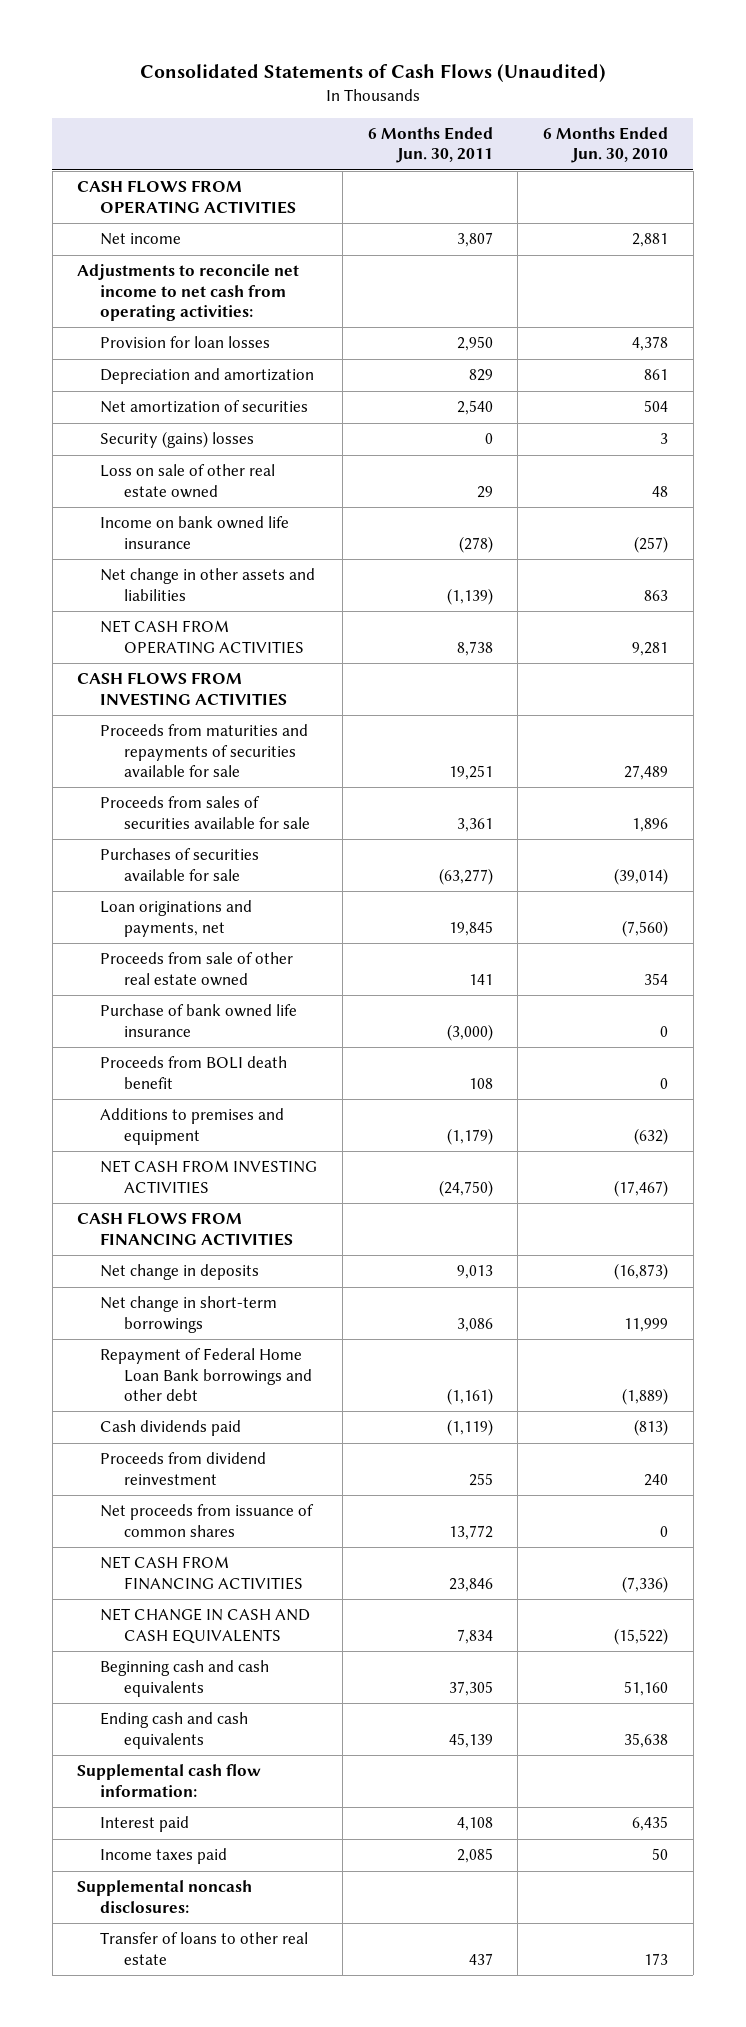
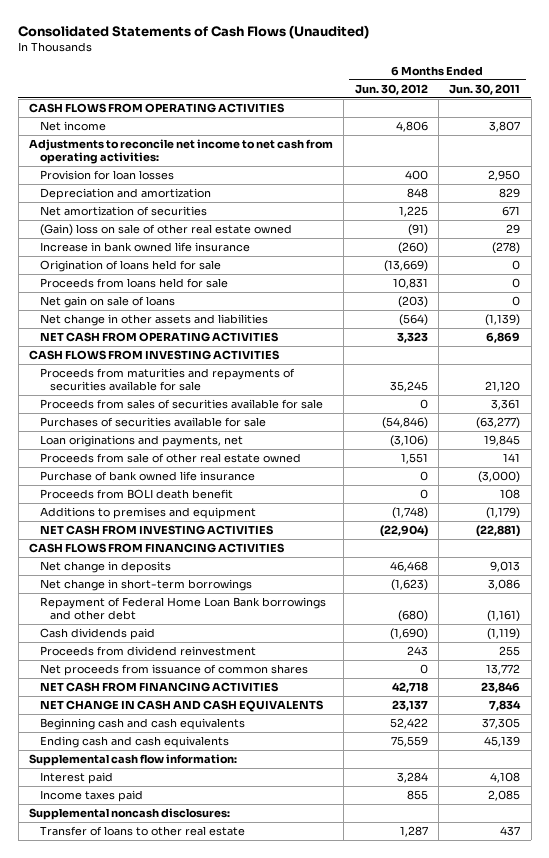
- | 6 Months Ended Jun. 30, 2011 | 6 Months Ended Jun. 30, 2010
+ | 6 Months Ended Jun. 30, 2012 | 6 Months Ended Jun. 30, 2011
- Net amortization of securities | 2,540 | 504
- Security (gains) losses | 0 | 3
- Loss on sale of other real estate owned | 29 | 48
- Income on bank owned life insurance | (278) | (257)
+ Net amortization of securities | 1,225 | 671
+ (Gain) loss on sale of other real estate owned | (91) | 29
+ Increase in bank owned life insurance | (260) | (278)
+ Origination of loans held for sale | (13,669) | 0
+ Proceeds from loans held for sale | 10,831 | 0
+ Net gain on sale of loans | (203) | 0
- NET CASH FROM OPERATING ACTIVITIES | 8,738 | 9,281
+ NET CASH FROM OPERATING ACTIVITIES | 3,323 | 6,869
- Proceeds from maturities and repayments of securities available for sale | 19,251 | 27,489
+ Proceeds from maturities and repayments of securities available for sale | 35,245 | 21,120
- NET CASH FROM INVESTING ACTIVITIES | (24,750) | (17,467)
+ NET CASH FROM INVESTING ACTIVITIES | (22,904) | (22,881)

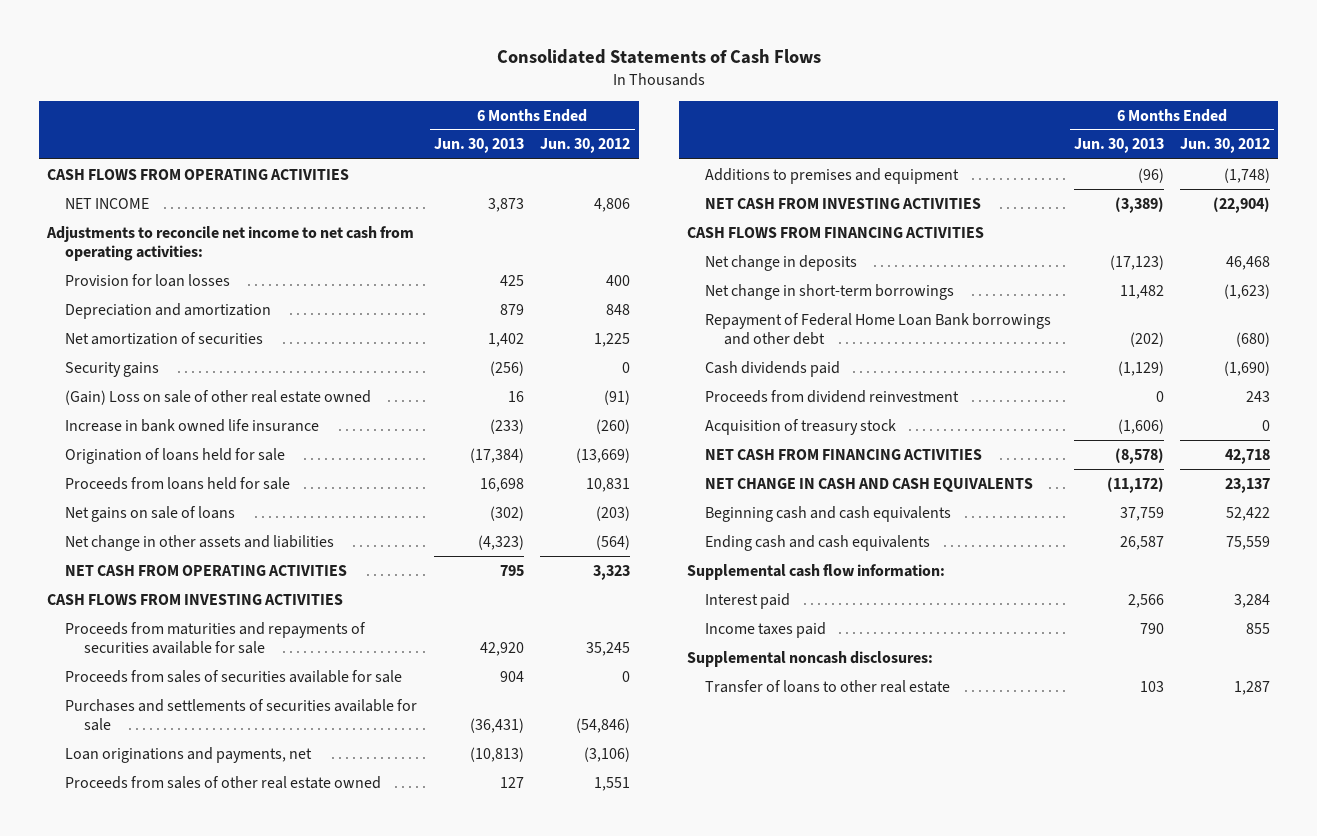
- Consolidated Statements of Cash Flows (Unaudited)
+ Consolidated Statements of Cash Flows
- | 6 Months Ended Jun. 30, 2012 | 6 Months Ended Jun. 30, 2011
+ | 6 Months Ended Jun. 30, 2013 | 6 Months Ended Jun. 30, 2012
- Net income | 4,806 | 3,807
+ NET INCOME | 3,873 | 4,806
- (Gain) loss on sale of other real estate owned | (91) | 29
+ Security gains | (256) | 0
+ (Gain) Loss on sale of other real estate owned | 16 | (91)
- Net gain on sale of loans | (203) | 0
+ Net gains on sale of loans | (302) | (203)
- Purchases of securities available for sale | (54,846) | (63,277)
+ Purchases and settlements of securities available for sale | (36,431) | (54,846)
- Proceeds from sale of other real estate owned | 1,551 | 141
- Purchase of bank owned life insurance | 0 | (3,000)
- Proceeds from BOLI death benefit | 0 | 108
+ Proceeds from sales of other real estate owned | 127 | 1,551
- Net proceeds from issuance of common shares | 0 | 13,772
+ Acquisition of treasury stock | (1,606) | 0

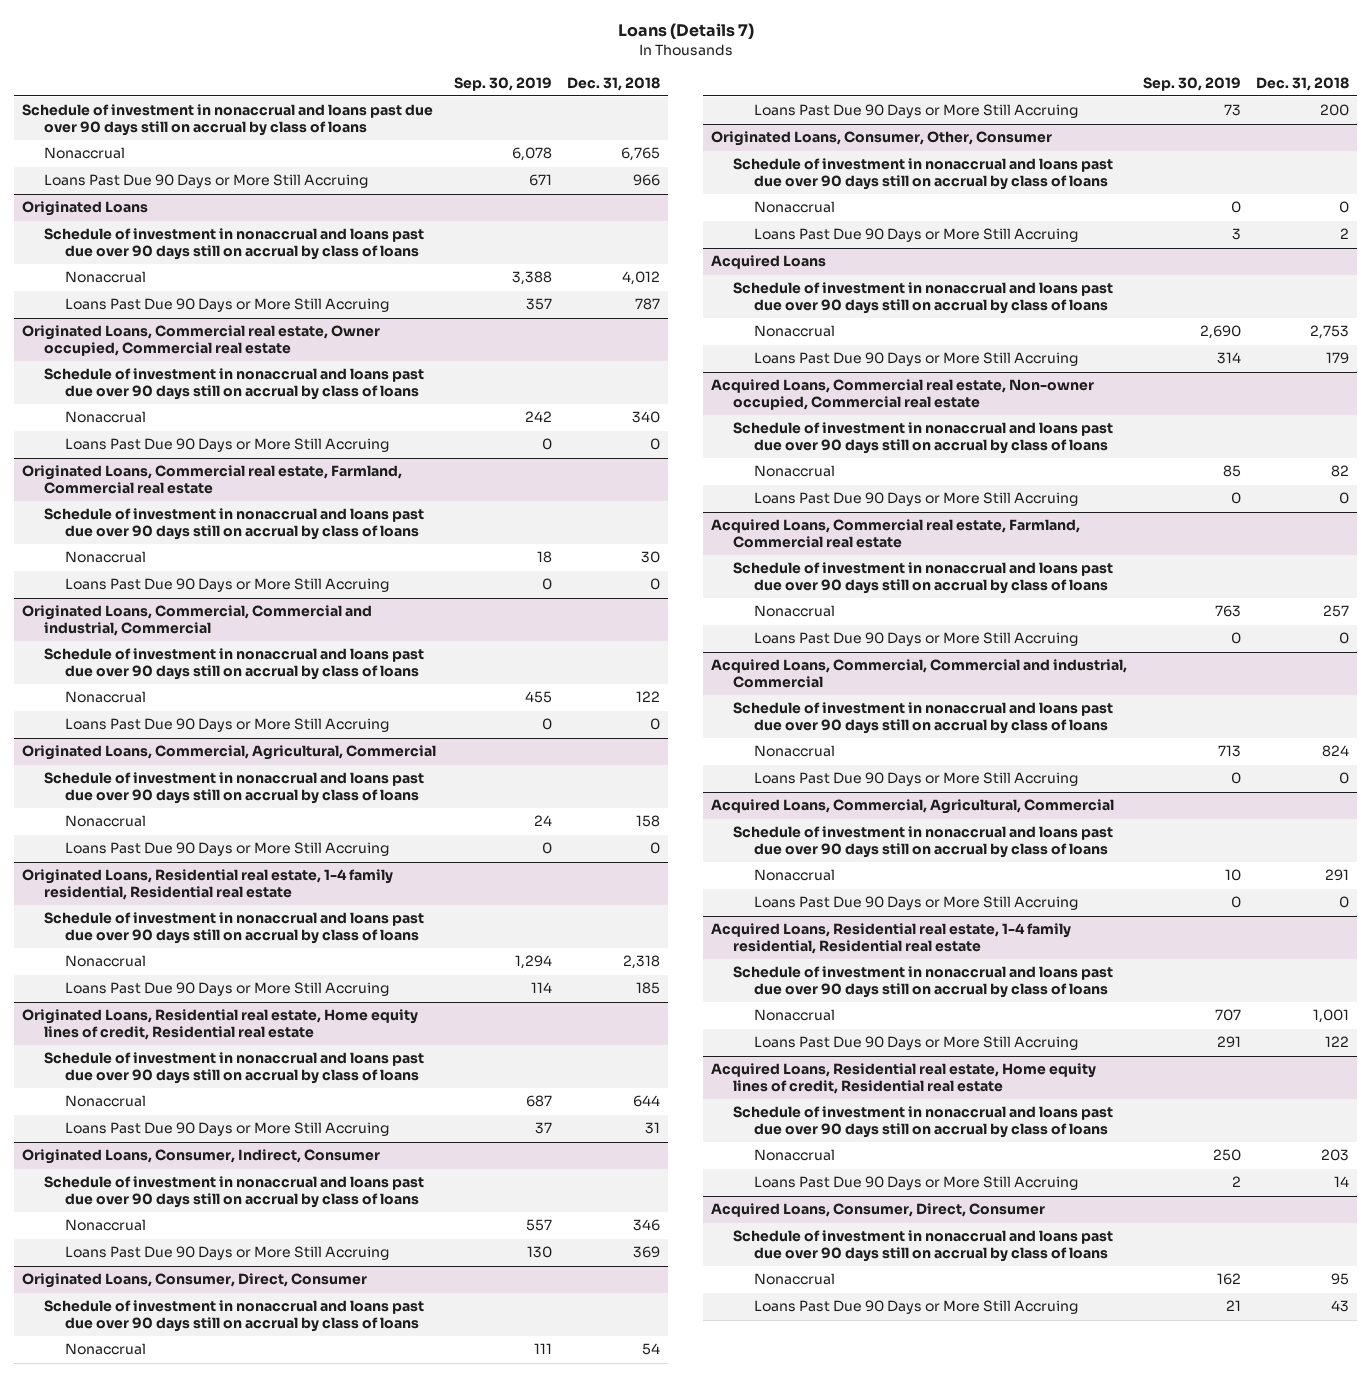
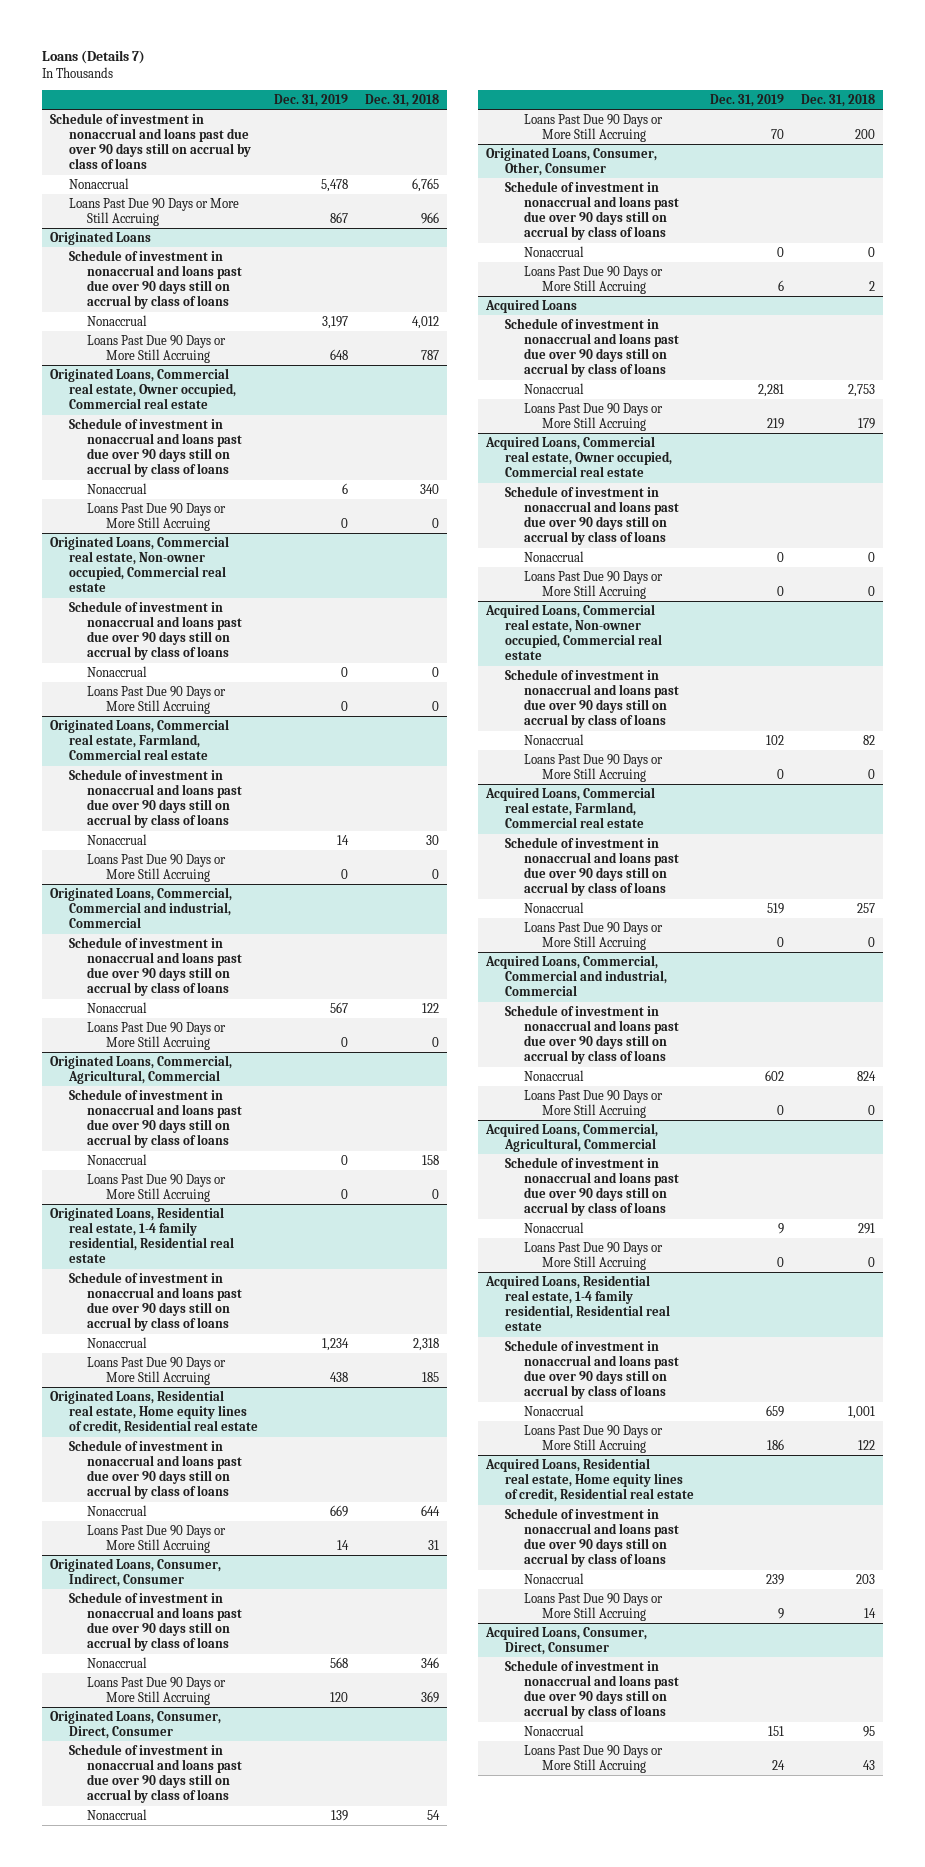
- | Sep. 30, 2019 | Dec. 31, 2018
+ | Dec. 31, 2019 | Dec. 31, 2018
+ Originated Loans, Commercial real estate, Non-owner occupied, Commercial real estate
+ Schedule of investment in nonaccrual and loans past due over 90 days still on accrual by class of loans
+ Nonaccrual | 0 | 0
+ Loans Past Due 90 Days or More Still Accruing | 0 | 0
+ Acquired Loans, Commercial real estate, Owner occupied, Commercial real estate
+ Schedule of investment in nonaccrual and loans past due over 90 days still on accrual by class of loans
+ Nonaccrual | 0 | 0
+ Loans Past Due 90 Days or More Still Accruing | 0 | 0

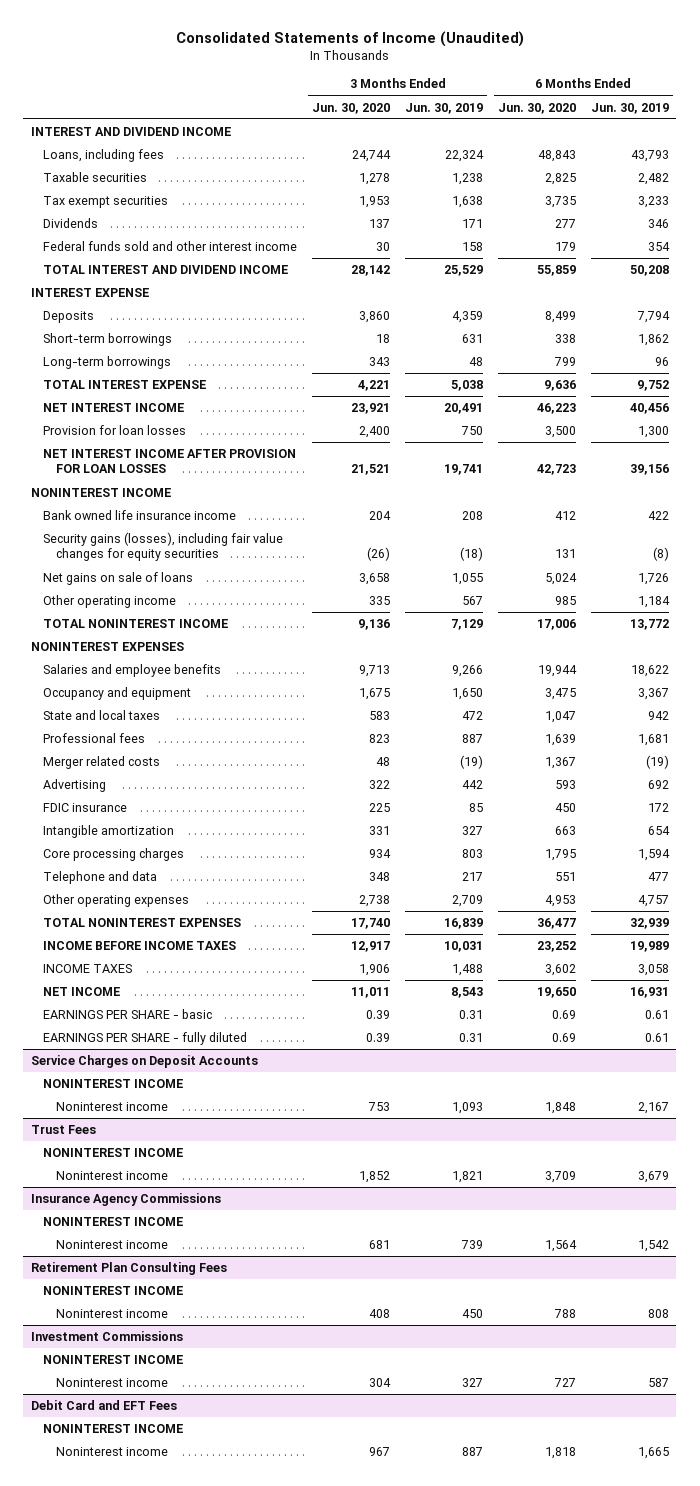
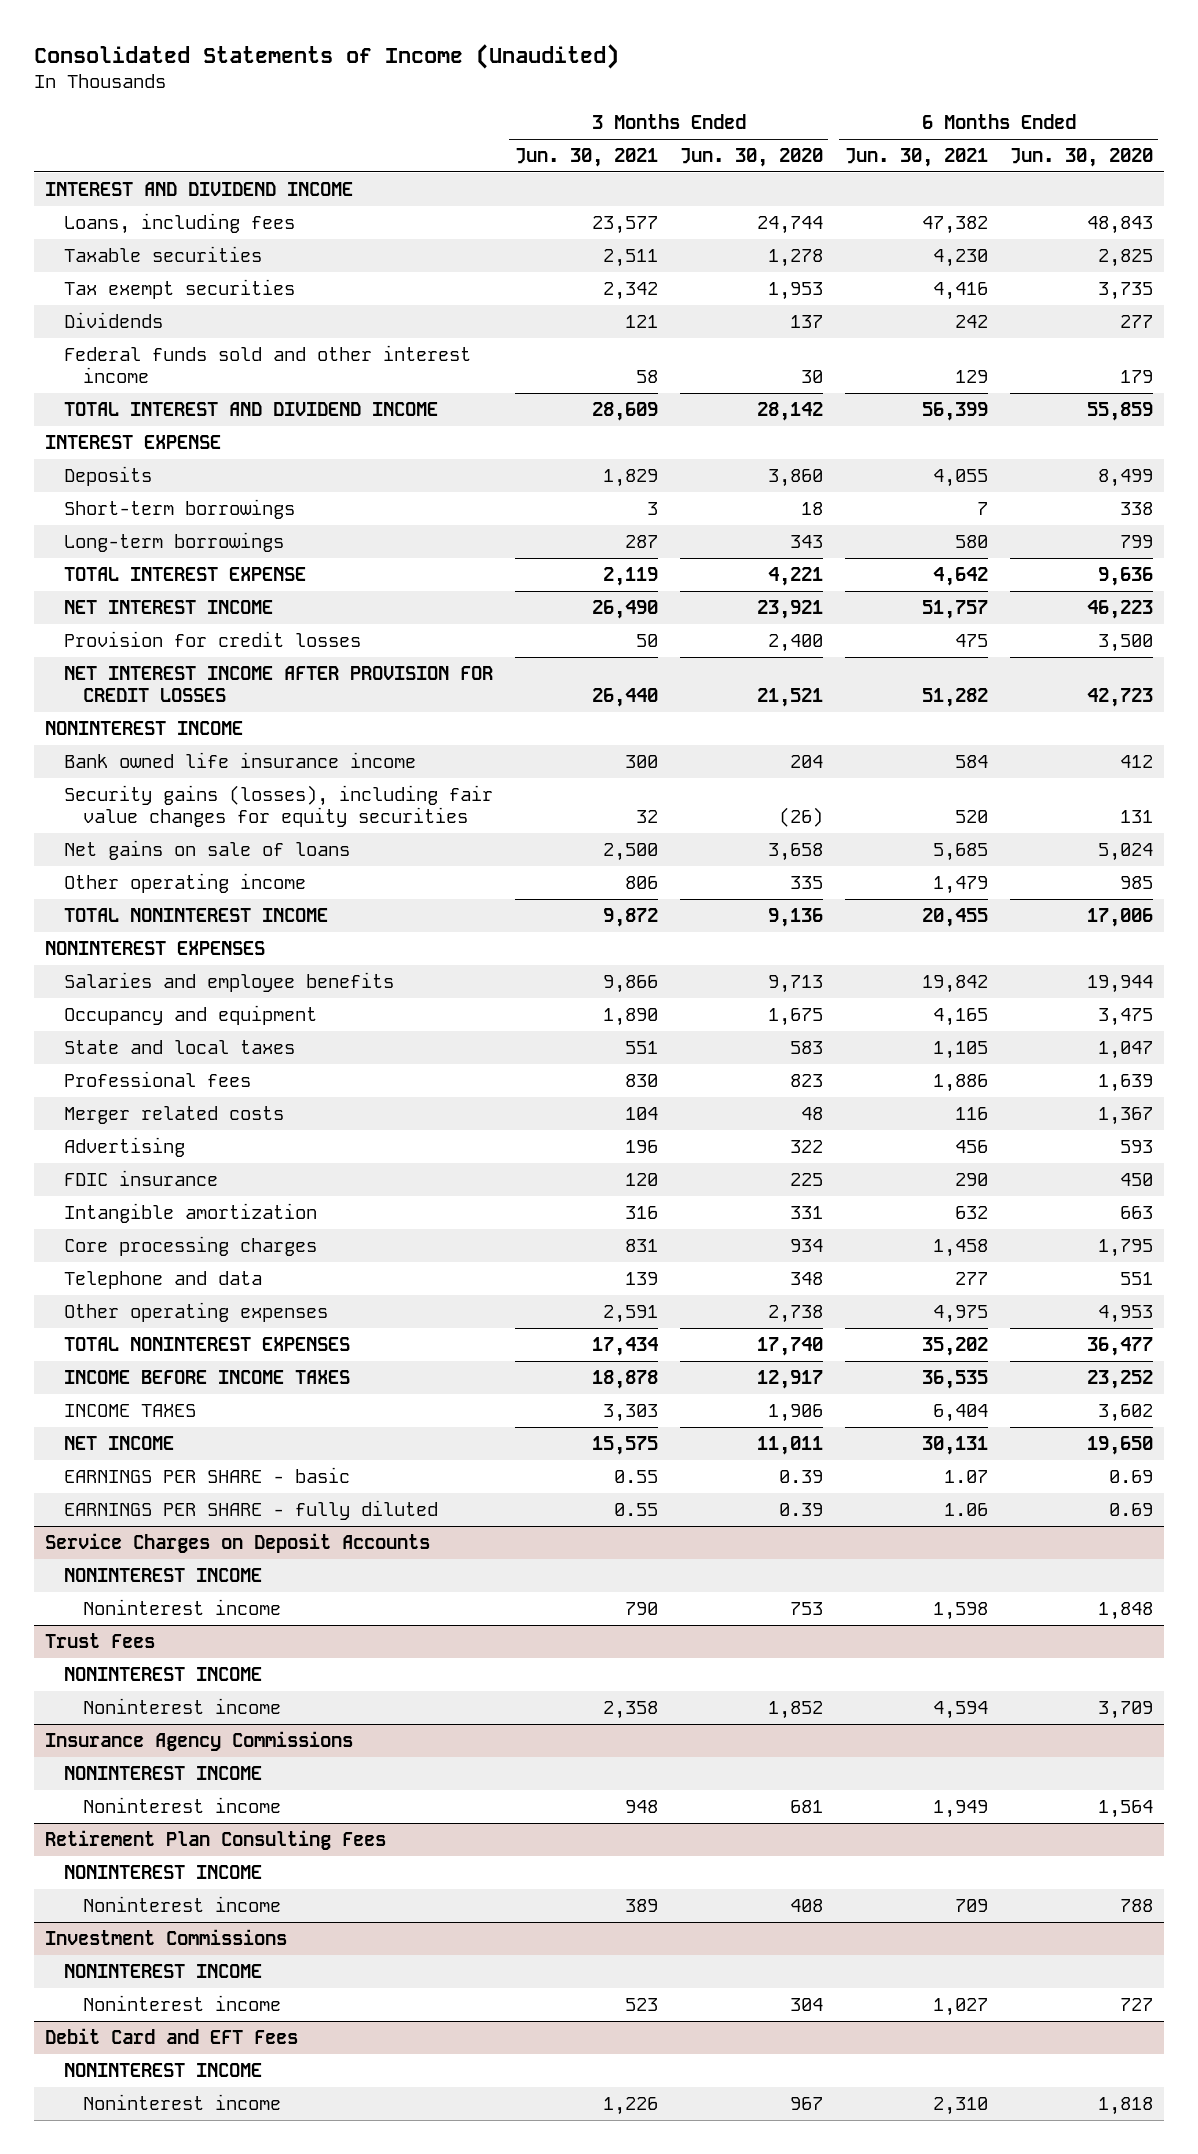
- | 3 Months Ended Jun. 30, 2020 | 3 Months Ended Jun. 30, 2019 | 6 Months Ended Jun. 30, 2020 | 6 Months Ended Jun. 30, 2019
+ | 3 Months Ended Jun. 30, 2021 | 3 Months Ended Jun. 30, 2020 | 6 Months Ended Jun. 30, 2021 | 6 Months Ended Jun. 30, 2020
- Provision for loan losses | 2,400 | 750 | 3,500 | 1,300
- NET INTEREST INCOME AFTER PROVISION FOR LOAN LOSSES | 21,521 | 19,741 | 42,723 | 39,156
+ Provision for credit losses | 50 | 2,400 | 475 | 3,500
+ NET INTEREST INCOME AFTER PROVISION FOR CREDIT LOSSES | 26,440 | 21,521 | 51,282 | 42,723

